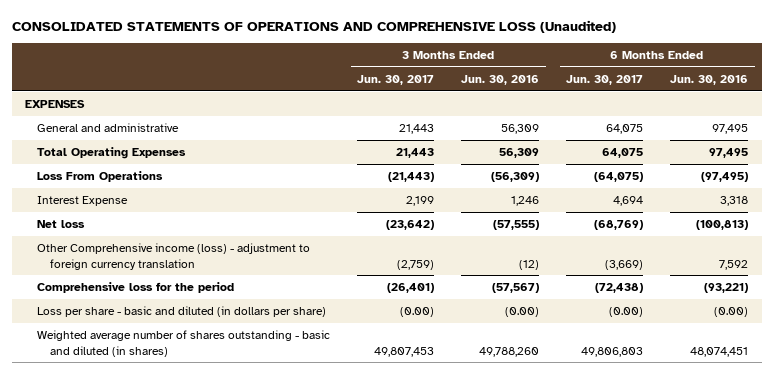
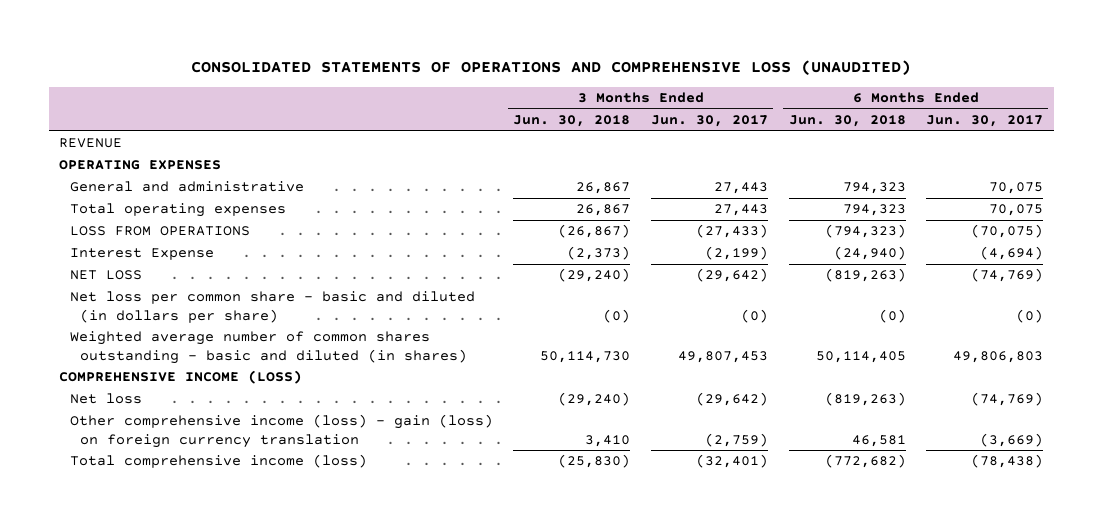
- CONSOLIDATED STATEMENTS OF OPERATIONS AND COMPREHENSIVE LOSS (Unaudited)
+ CONSOLIDATED STATEMENTS OF OPERATIONS AND COMPREHENSIVE LOSS (UNAUDITED)
- | 3 Months Ended Jun. 30, 2017 | 3 Months Ended Jun. 30, 2016 | 6 Months Ended Jun. 30, 2017 | 6 Months Ended Jun. 30, 2016
+ | 3 Months Ended Jun. 30, 2018 | 3 Months Ended Jun. 30, 2017 | 6 Months Ended Jun. 30, 2018 | 6 Months Ended Jun. 30, 2017
- EXPENSES
- General and administrative | 21,443 | 56,309 | 64,075 | 97,495
- Total Operating Expenses | 21,443 | 56,309 | 64,075 | 97,495
- Loss From Operations | (21,443) | (56,309) | (64,075) | (97,495)
- Interest Expense | 2,199 | 1,246 | 4,694 | 3,318
- Net loss | (23,642) | (57,555) | (68,769) | (100,813)
- Other Comprehensive income (loss) - adjustment to foreign currency translation | (2,759) | (12) | (3,669) | 7,592
- Comprehensive loss for the period | (26,401) | (57,567) | (72,438) | (93,221)
- Loss per share - basic and diluted (in dollars per share) | (0.00) | (0.00) | (0.00) | (0.00)
- Weighted average number of shares outstanding - basic and diluted (in shares) | 49,807,453 | 49,788,260 | 49,806,803 | 48,074,451
+ REVENUE
+ OPERATING EXPENSES
+ General and administrative | 26,867 | 27,443 | 794,323 | 70,075
+ Total operating expenses | 26,867 | 27,443 | 794,323 | 70,075
+ LOSS FROM OPERATIONS | (26,867) | (27,433) | (794,323) | (70,075)
+ Interest Expense | (2,373) | (2,199) | (24,940) | (4,694)
+ NET LOSS | (29,240) | (29,642) | (819,263) | (74,769)
+ Net loss per common share - basic and diluted (in dollars per share) | (0) | (0) | (0) | (0)
+ Weighted average number of common shares outstanding - basic and diluted (in shares) | 50,114,730 | 49,807,453 | 50,114,405 | 49,806,803
+ COMPREHENSIVE INCOME (LOSS)
+ Net loss | (29,240) | (29,642) | (819,263) | (74,769)
+ Other comprehensive income (loss) - gain (loss) on foreign currency translation | 3,410 | (2,759) | 46,581 | (3,669)
+ Total comprehensive income (loss) | (25,830) | (32,401) | (772,682) | (78,438)

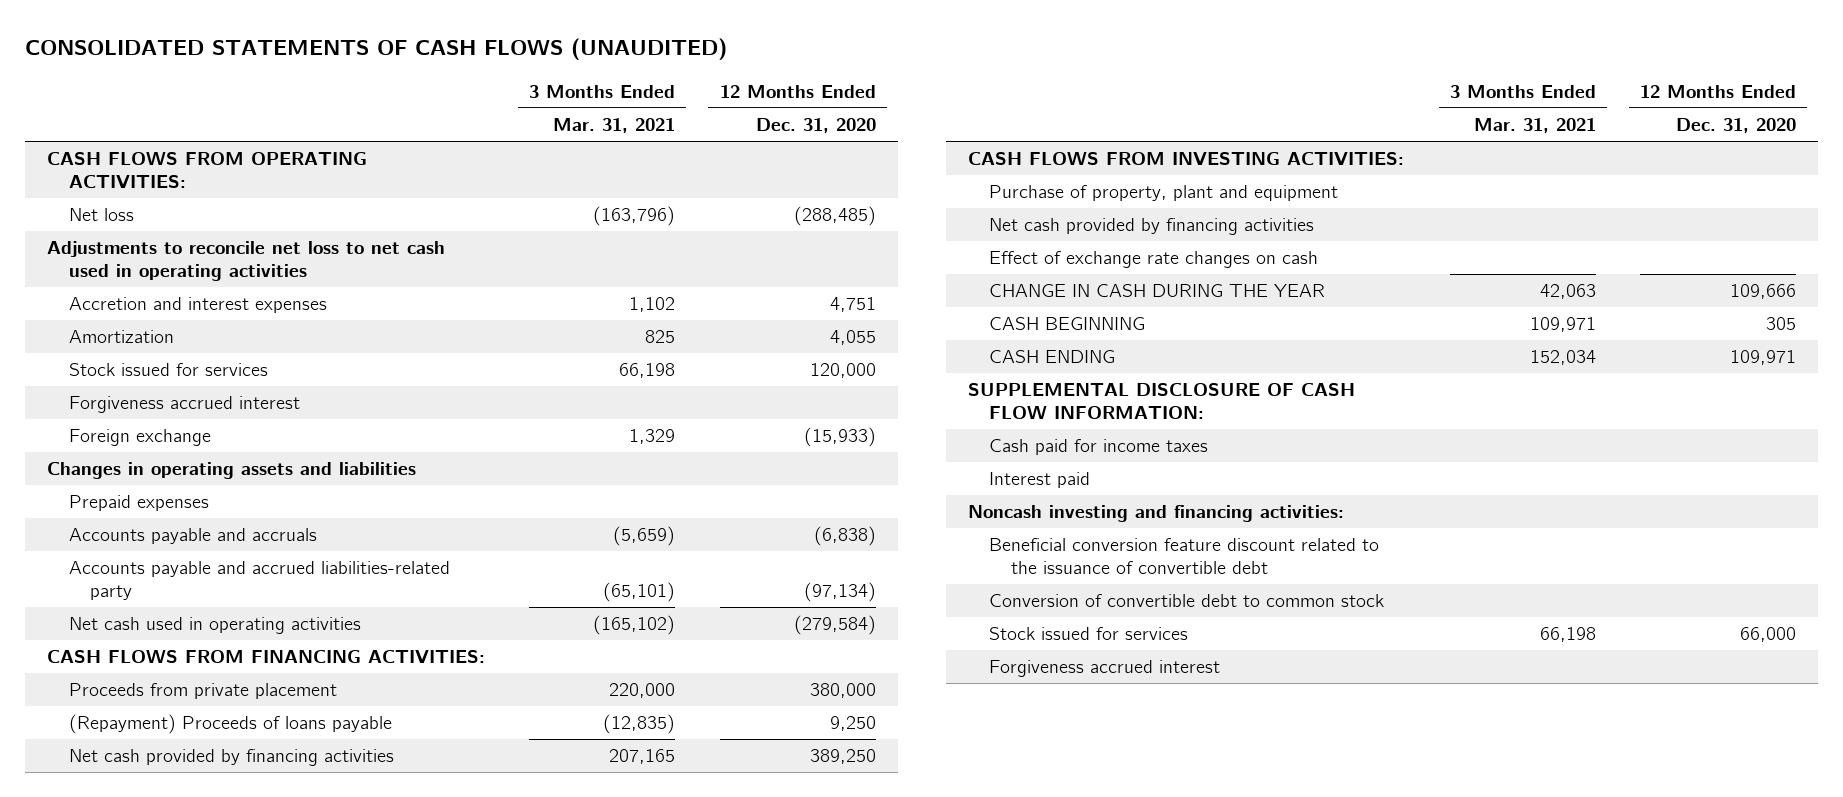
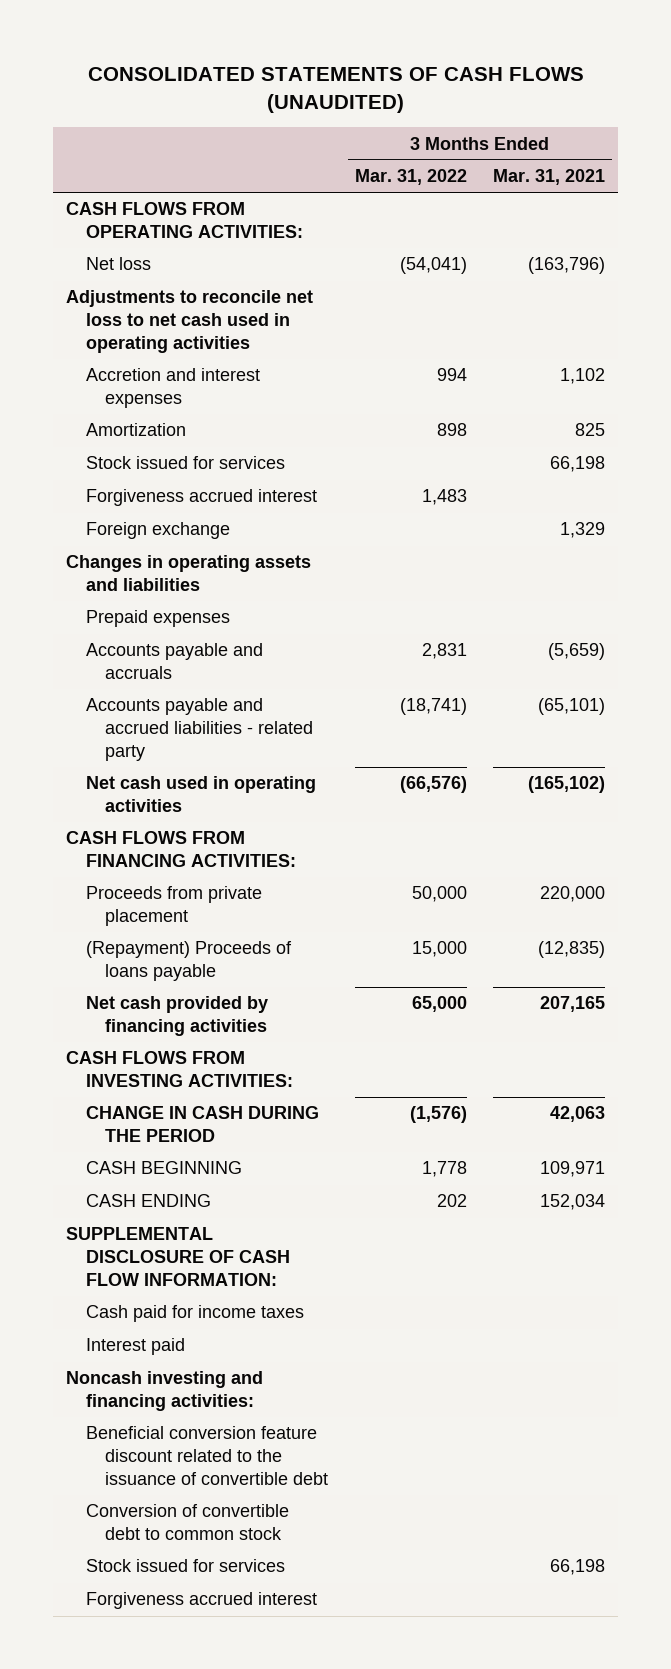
- | 3 Months Ended Mar. 31, 2021 | 12 Months Ended Dec. 31, 2020
+ | 3 Months Ended Mar. 31, 2022 | 3 Months Ended Mar. 31, 2021
- Accounts payable and accrued liabilities-related party | (65,101) | (97,134)
+ Accounts payable and accrued liabilities - related party | (18,741) | (65,101)
- Purchase of property, plant and equipment
- Net cash provided by financing activities
- Effect of exchange rate changes on cash
- CHANGE IN CASH DURING THE YEAR | 42,063 | 109,666
+ CHANGE IN CASH DURING THE PERIOD | (1,576) | 42,063

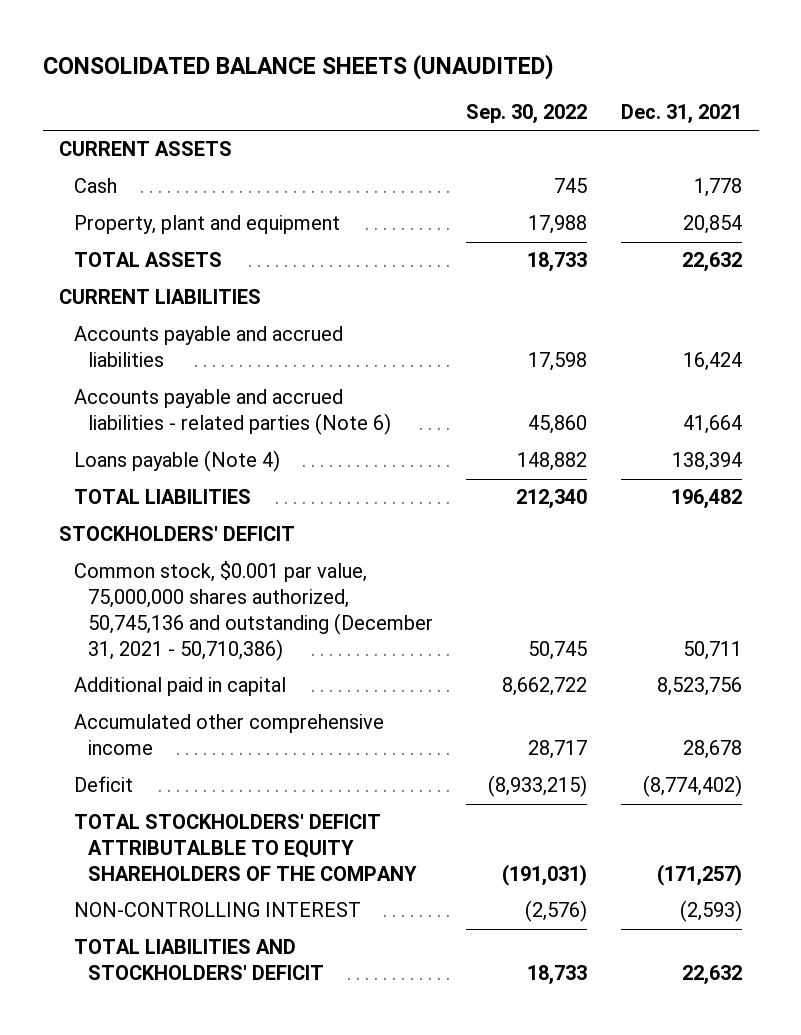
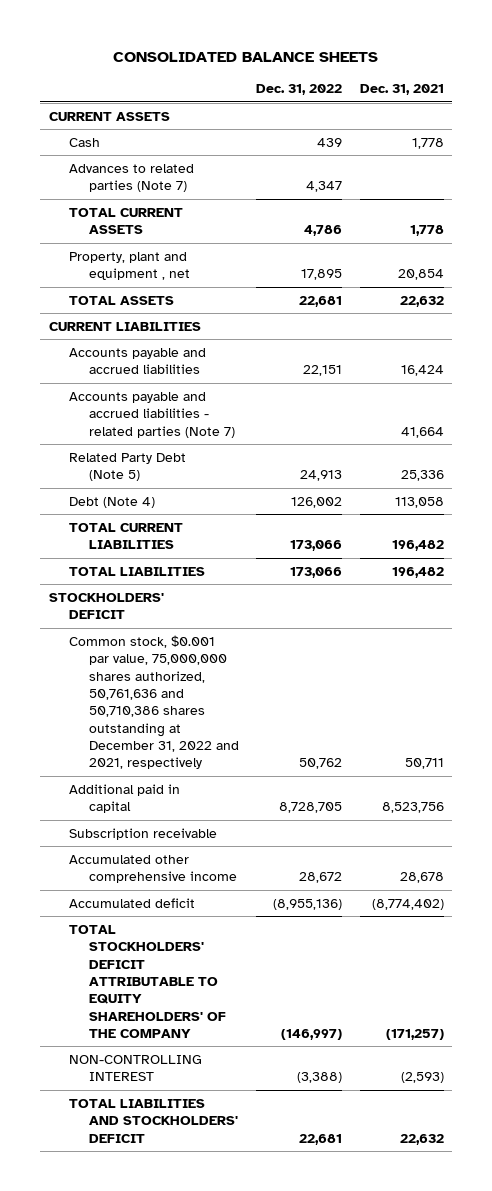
- CONSOLIDATED BALANCE SHEETS (UNAUDITED)
+ CONSOLIDATED BALANCE SHEETS
- | Sep. 30, 2022 | Dec. 31, 2021
+ | Dec. 31, 2022 | Dec. 31, 2021
- Property, plant and equipment | 17,988 | 20,854
+ Advances to related parties (Note 7) | 4,347 |
+ TOTAL CURRENT ASSETS | 4,786 | 1,778
+ Property, plant and equipment , net | 17,895 | 20,854
- Accounts payable and accrued liabilities - related parties (Note 6) | 45,860 | 41,664
- Loans payable (Note 4) | 148,882 | 138,394
+ Accounts payable and accrued liabilities - related parties (Note 7) | | 41,664
+ Related Party Debt (Note 5) | 24,913 | 25,336
+ Debt (Note 4) | 126,002 | 113,058
+ TOTAL CURRENT LIABILITIES | 173,066 | 196,482
- Common stock, $0.001 par value, 75,000,000 shares authorized, 50,745,136 and outstanding (December 31, 2021 - 50,710,386) | 50,745 | 50,711
+ Common stock, $0.001 par value, 75,000,000 shares authorized, 50,761,636 and 50,710,386 shares outstanding at December 31, 2022 and 2021, respectively | 50,762 | 50,711
+ Subscription receivable
- Deficit | (8,933,215) | (8,774,402)
- TOTAL STOCKHOLDERS' DEFICIT ATTRIBUTALBLE TO EQUITY SHAREHOLDERS OF THE COMPANY | (191,031) | (171,257)
+ Accumulated deficit | (8,955,136) | (8,774,402)
+ TOTAL STOCKHOLDERS' DEFICIT ATTRIBUTABLE TO EQUITY SHAREHOLDERS' OF THE COMPANY | (146,997) | (171,257)

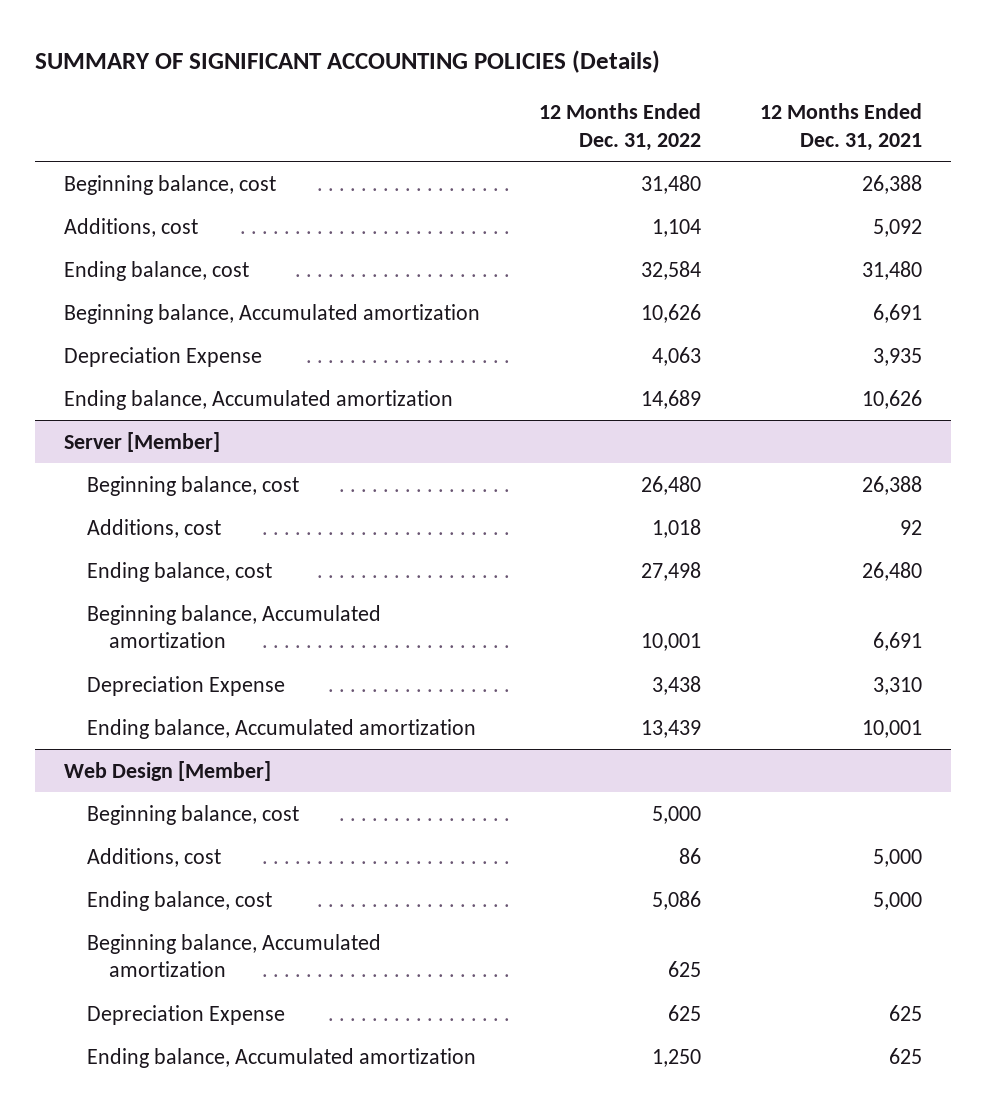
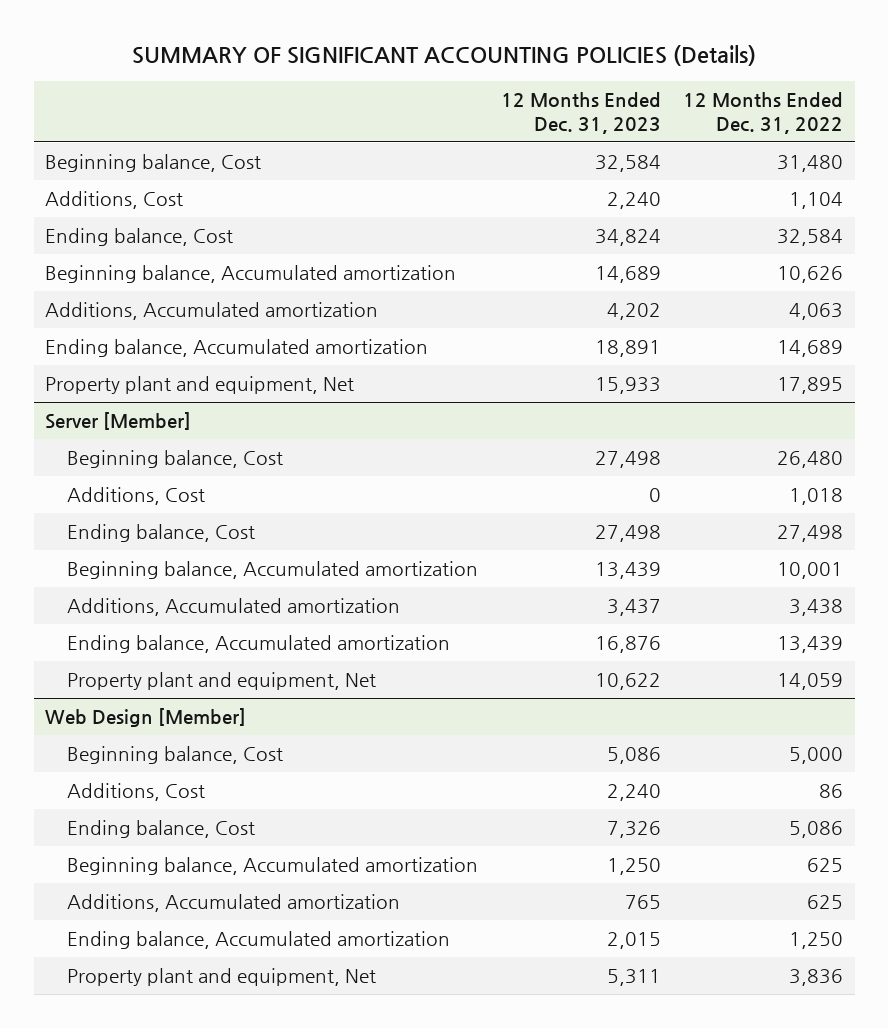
- | 12 Months Ended Dec. 31, 2022 | 12 Months Ended Dec. 31, 2021
+ | 12 Months Ended Dec. 31, 2023 | 12 Months Ended Dec. 31, 2022
- Beginning balance, cost | 31,480 | 26,388
- Additions, cost | 1,104 | 5,092
- Ending balance, cost | 32,584 | 31,480
+ Beginning balance, Cost | 32,584 | 31,480
+ Additions, Cost | 2,240 | 1,104
+ Ending balance, Cost | 34,824 | 32,584
- Depreciation Expense | 4,063 | 3,935
+ Additions, Accumulated amortization | 4,202 | 4,063
+ Property plant and equipment, Net | 15,933 | 17,895
@ Server [Member]
- Beginning balance, cost | 26,480 | 26,388
- Additions, cost | 1,018 | 92
- Ending balance, cost | 27,498 | 26,480
+ Beginning balance, Cost | 27,498 | 26,480
+ Additions, Cost | 0 | 1,018
+ Ending balance, Cost | 27,498 | 27,498
- Depreciation Expense | 3,438 | 3,310
+ Additions, Accumulated amortization | 3,437 | 3,438
+ Property plant and equipment, Net | 10,622 | 14,059
@ Web Design [Member]
- Beginning balance, cost | 5,000 |
- Additions, cost | 86 | 5,000
- Ending balance, cost | 5,086 | 5,000
+ Beginning balance, Cost | 5,086 | 5,000
+ Additions, Cost | 2,240 | 86
+ Ending balance, Cost | 7,326 | 5,086
- Depreciation Expense | 625 | 625
+ Additions, Accumulated amortization | 765 | 625
+ Property plant and equipment, Net | 5,311 | 3,836

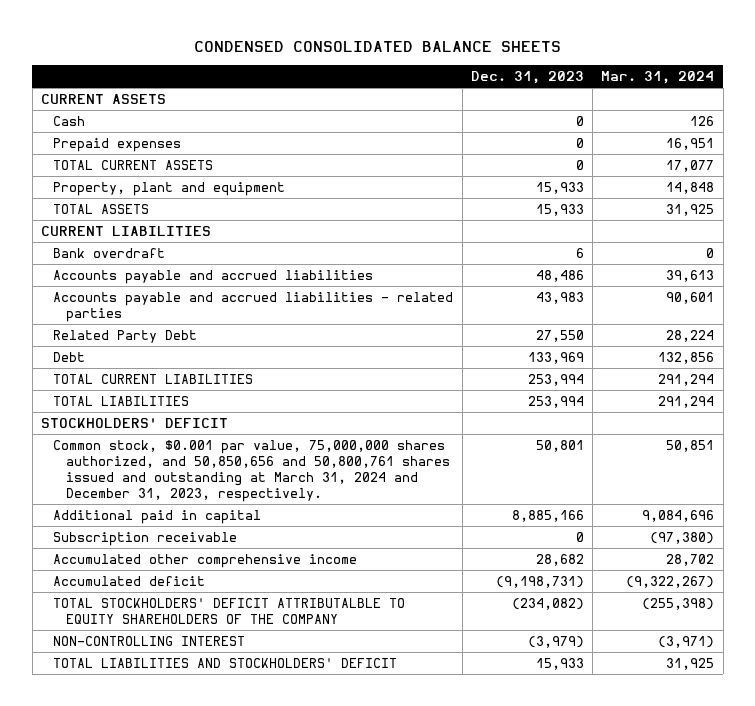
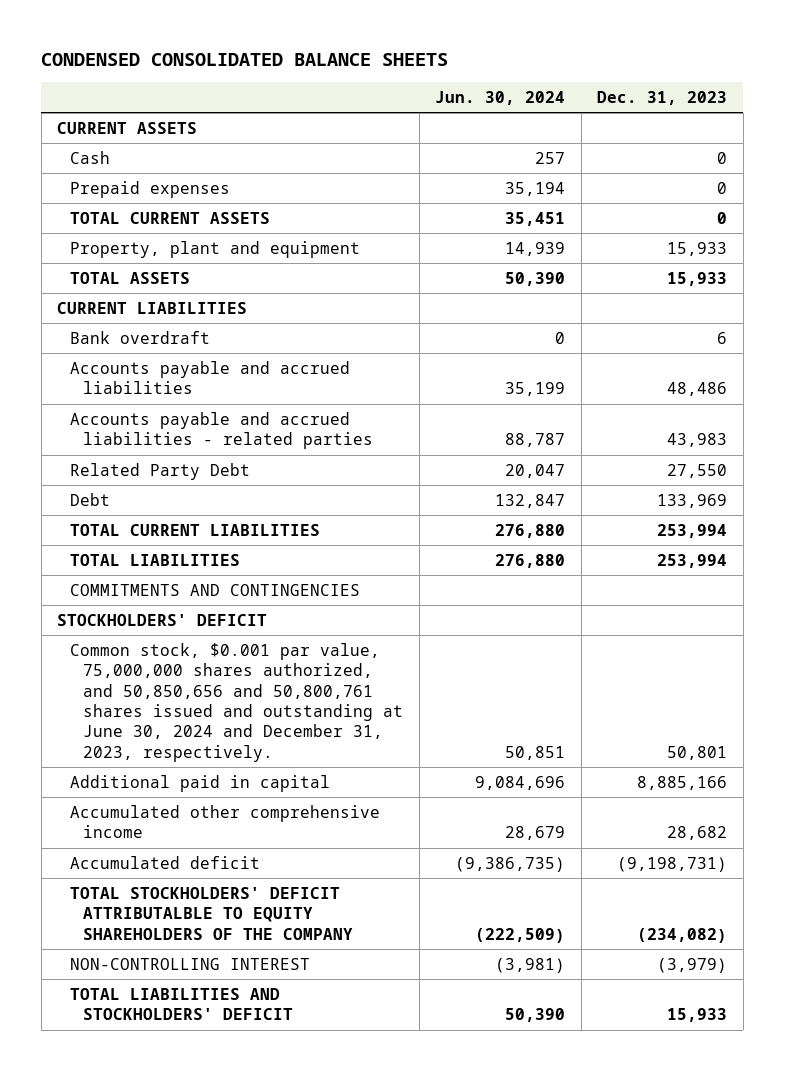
- | Dec. 31, 2023 | Mar. 31, 2024
+ | Jun. 30, 2024 | Dec. 31, 2023
+ COMMITMENTS AND CONTINGENCIES
- Common stock, $0.001 par value, 75,000,000 shares authorized, and 50,850,656 and 50,800,761 shares issued and outstanding at March 31, 2024 and December 31, 2023, respectively. | 50,801 | 50,851
+ Common stock, $0.001 par value, 75,000,000 shares authorized, and 50,850,656 and 50,800,761 shares issued and outstanding at June 30, 2024 and December 31, 2023, respectively. | 50,851 | 50,801
- Subscription receivable | 0 | (97,380)

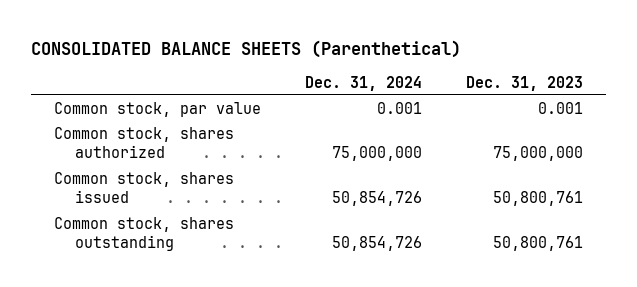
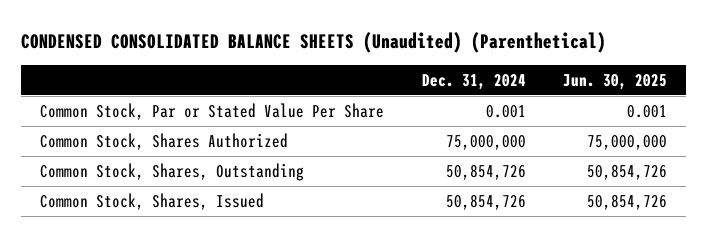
- CONSOLIDATED BALANCE SHEETS (Parenthetical)
+ CONDENSED CONSOLIDATED BALANCE SHEETS (Unaudited) (Parenthetical)
- | Dec. 31, 2024 | Dec. 31, 2023
+ | Dec. 31, 2024 | Jun. 30, 2025
- Common stock, par value | 0.001 | 0.001
- Common stock, shares authorized | 75,000,000 | 75,000,000
- Common stock, shares issued | 50,854,726 | 50,800,761
- Common stock, shares outstanding | 50,854,726 | 50,800,761
+ Common Stock, Par or Stated Value Per Share | 0.001 | 0.001
+ Common Stock, Shares Authorized | 75,000,000 | 75,000,000
+ Common Stock, Shares, Outstanding | 50,854,726 | 50,854,726
+ Common Stock, Shares, Issued | 50,854,726 | 50,854,726

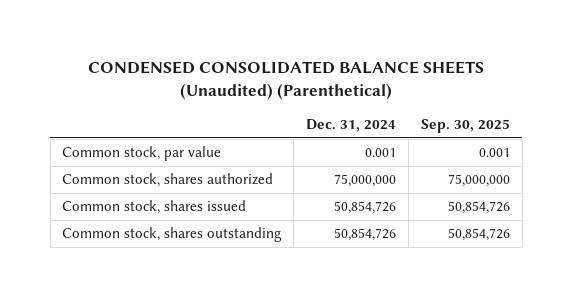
- | Dec. 31, 2024 | Jun. 30, 2025
+ | Dec. 31, 2024 | Sep. 30, 2025
- Common Stock, Par or Stated Value Per Share | 0.001 | 0.001
- Common Stock, Shares Authorized | 75,000,000 | 75,000,000
- Common Stock, Shares, Outstanding | 50,854,726 | 50,854,726
- Common Stock, Shares, Issued | 50,854,726 | 50,854,726
+ Common stock, par value | 0.001 | 0.001
+ Common stock, shares authorized | 75,000,000 | 75,000,000
+ Common stock, shares issued | 50,854,726 | 50,854,726
+ Common stock, shares outstanding | 50,854,726 | 50,854,726

